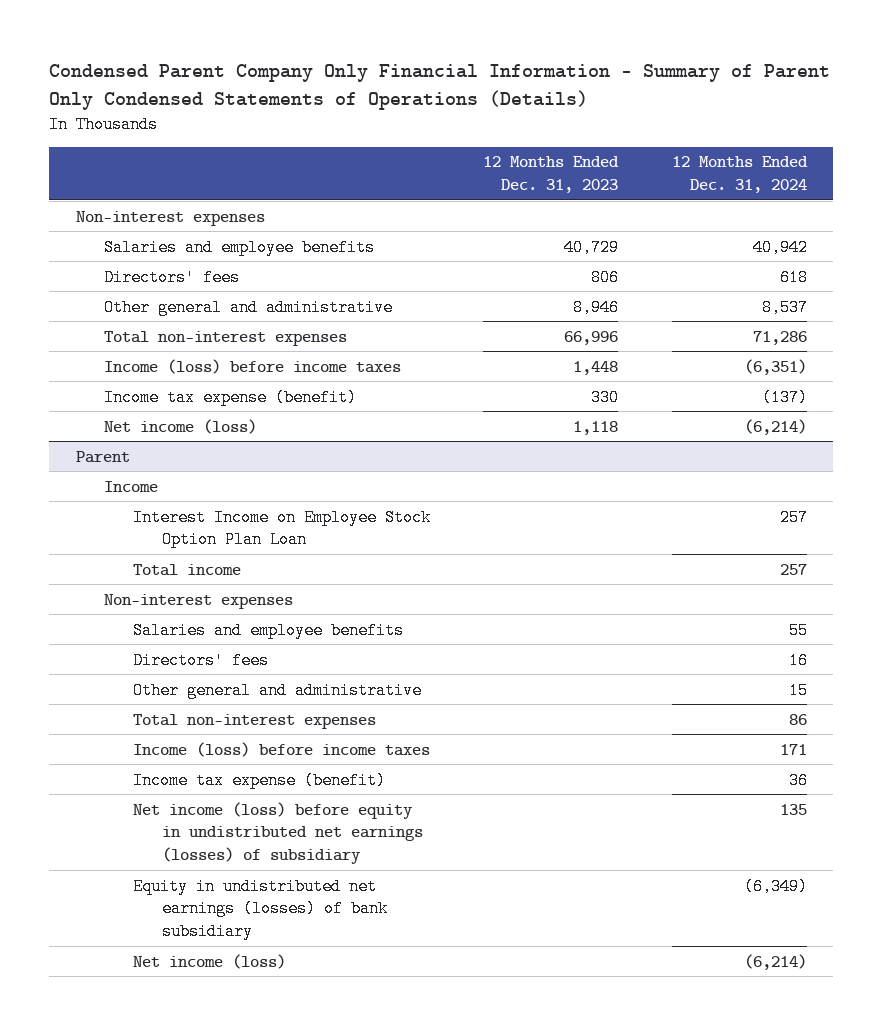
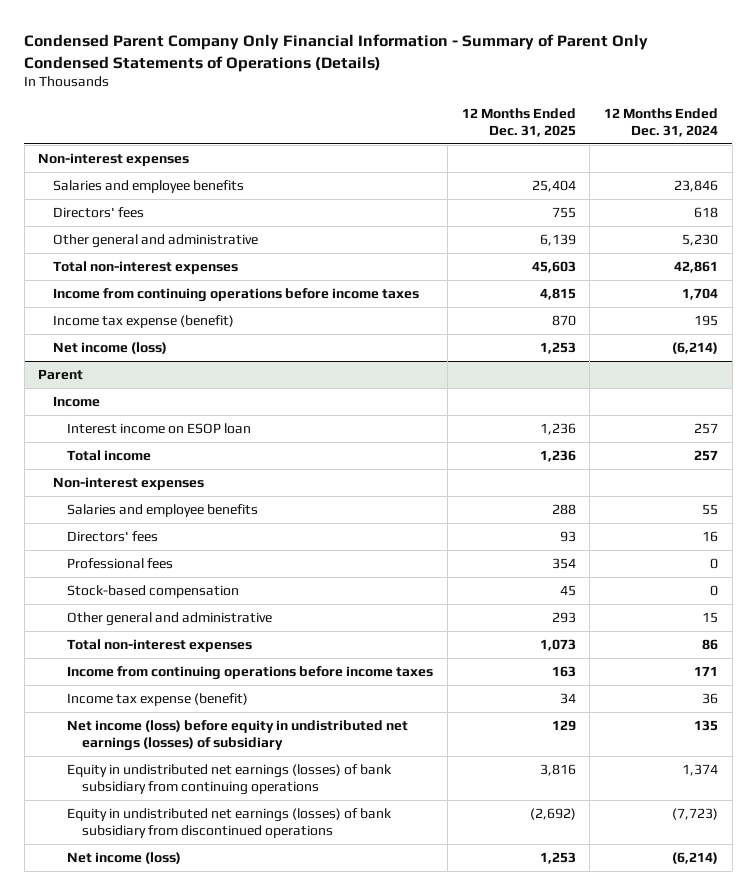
- | 12 Months Ended Dec. 31, 2023 | 12 Months Ended Dec. 31, 2024
+ | 12 Months Ended Dec. 31, 2025 | 12 Months Ended Dec. 31, 2024
- Salaries and employee benefits | 40,729 | 40,942
+ Salaries and employee benefits | 25,404 | 23,846
- Other general and administrative | 8,946 | 8,537
- Total non-interest expenses | 66,996 | 71,286
- Income (loss) before income taxes | 1,448 | (6,351)
- Income tax expense (benefit) | 330 | (137)
+ Other general and administrative | 6,139 | 5,230
+ Total non-interest expenses | 45,603 | 42,861
+ Income from continuing operations before income taxes | 4,815 | 1,704
+ Income tax expense (benefit) | 870 | 195
@ Parent
- Interest Income on Employee Stock Option Plan Loan | | 257
+ Interest income on ESOP loan | 1,236 | 257
+ Professional fees | 354 | 0
+ Stock-based compensation | 45 | 0
- Income (loss) before income taxes | | 171
+ Income from continuing operations before income taxes | 163 | 171
- Equity in undistributed net earnings (losses) of bank subsidiary | | (6,349)
+ Equity in undistributed net earnings (losses) of bank subsidiary from continuing operations | 3,816 | 1,374
+ Equity in undistributed net earnings (losses) of bank subsidiary from discontinued operations | (2,692) | (7,723)

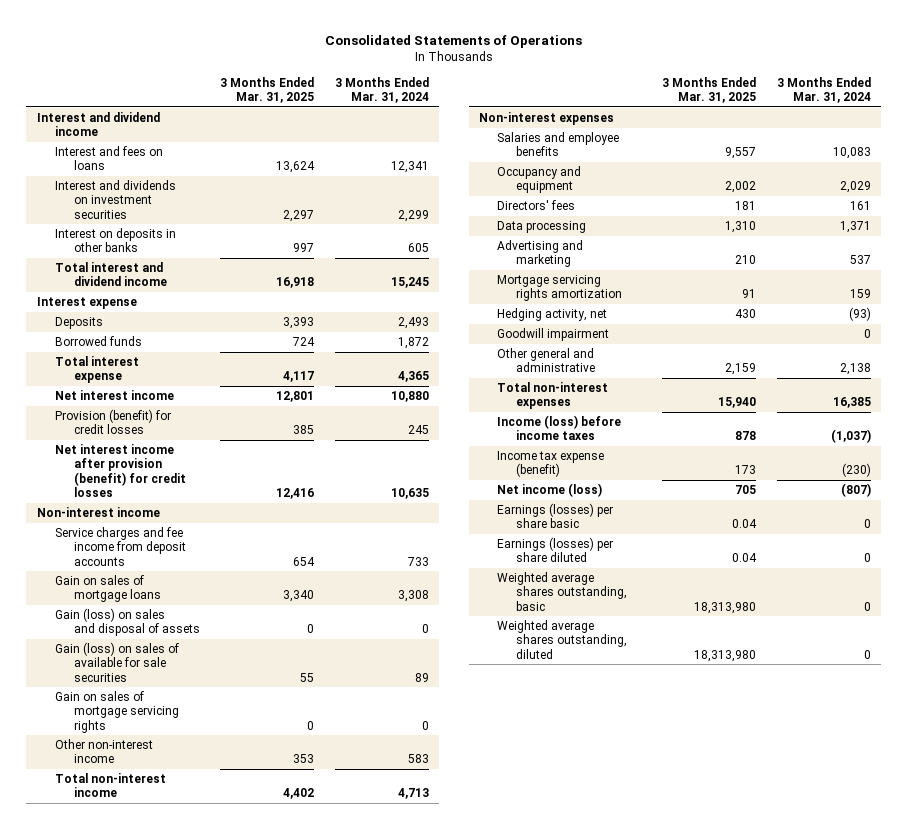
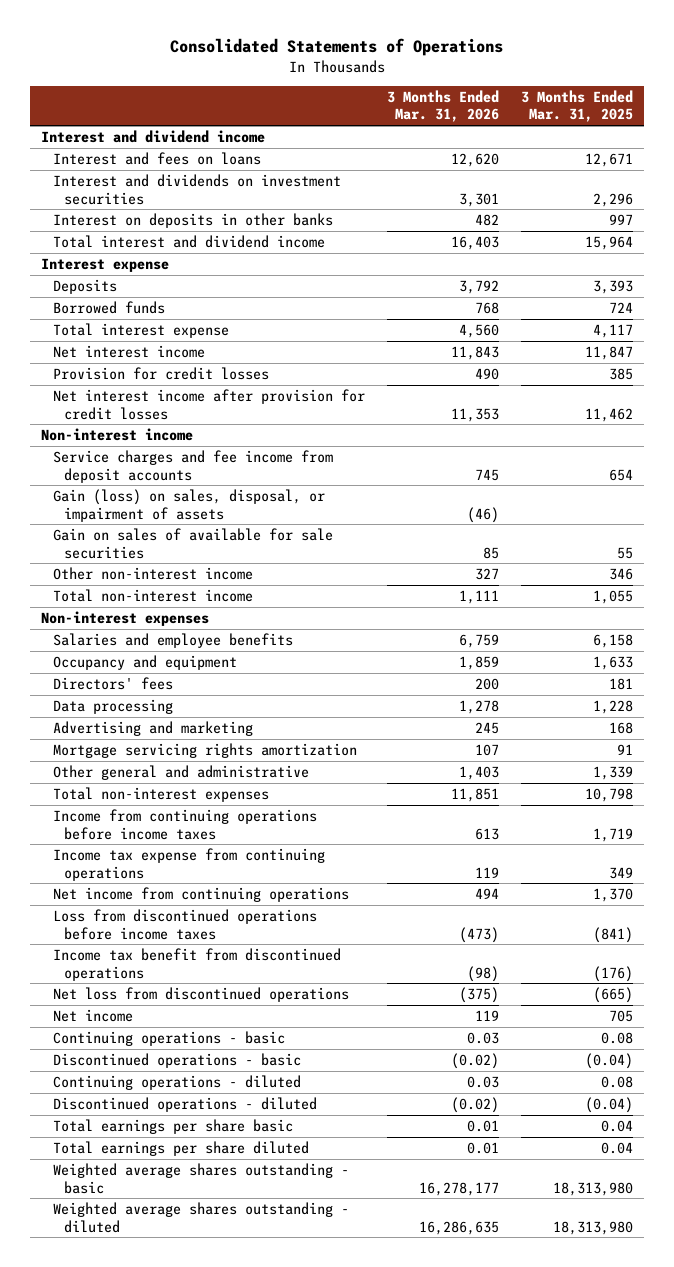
- | 3 Months Ended Mar. 31, 2025 | 3 Months Ended Mar. 31, 2024
+ | 3 Months Ended Mar. 31, 2026 | 3 Months Ended Mar. 31, 2025
- Interest and fees on loans | 13,624 | 12,341
- Interest and dividends on investment securities | 2,297 | 2,299
+ Interest and fees on loans | 12,620 | 12,671
+ Interest and dividends on investment securities | 3,301 | 2,296
- Total interest and dividend income | 16,918 | 15,245
+ Total interest and dividend income | 16,403 | 15,964
- Net interest income | 12,801 | 10,880
- Provision (benefit) for credit losses | 385 | 245
- Net interest income after provision (benefit) for credit losses | 12,416 | 10,635
+ Net interest income | 11,843 | 11,847
+ Provision for credit losses | 490 | 385
+ Net interest income after provision for credit losses | 11,353 | 11,462
- Gain on sales of mortgage loans | 3,340 | 3,308
- Gain (loss) on sales and disposal of assets | 0 | 0
- Gain (loss) on sales of available for sale securities | 55 | 89
- Gain on sales of mortgage servicing rights | 0 | 0
- Other non-interest income | 353 | 583
- Total non-interest income | 4,402 | 4,713
+ Gain (loss) on sales, disposal, or impairment of assets | (46) |
+ Gain on sales of available for sale securities | 85 | 55
+ Other non-interest income | 327 | 346
+ Total non-interest income | 1,111 | 1,055
- Salaries and employee benefits | 9,557 | 10,083
- Occupancy and equipment | 2,002 | 2,029
+ Salaries and employee benefits | 6,759 | 6,158
+ Occupancy and equipment | 1,859 | 1,633
- Data processing | 1,310 | 1,371
- Advertising and marketing | 210 | 537
+ Data processing | 1,278 | 1,228
+ Advertising and marketing | 245 | 168
- Hedging activity, net | 430 | (93)
- Goodwill impairment | | 0
- Other general and administrative | 2,159 | 2,138
- Total non-interest expenses | 15,940 | 16,385
- Income (loss) before income taxes | 878 | (1,037)
- Income tax expense (benefit) | 173 | (230)
- Net income (loss) | 705 | (807)
- Earnings (losses) per share basic | 0.04 | 0
- Earnings (losses) per share diluted | 0.04 | 0
- Weighted average shares outstanding, basic | 18,313,980 | 0
- Weighted average shares outstanding, diluted | 18,313,980 | 0
+ Other general and administrative | 1,403 | 1,339
+ Total non-interest expenses | 11,851 | 10,798
+ Income from continuing operations before income taxes | 613 | 1,719
+ Income tax expense from continuing operations | 119 | 349
+ Net income from continuing operations | 494 | 1,370
+ Loss from discontinued operations before income taxes | (473) | (841)
+ Income tax benefit from discontinued operations | (98) | (176)
+ Net loss from discontinued operations | (375) | (665)
+ Net income | 119 | 705
+ Continuing operations - basic | 0.03 | 0.08
+ Discontinued operations - basic | (0.02) | (0.04)
+ Continuing operations - diluted | 0.03 | 0.08
+ Discontinued operations - diluted | (0.02) | (0.04)
+ Total earnings per share basic | 0.01 | 0.04
+ Total earnings per share diluted | 0.01 | 0.04
+ Weighted average shares outstanding - basic | 16,278,177 | 18,313,980
+ Weighted average shares outstanding - diluted | 16,286,635 | 18,313,980

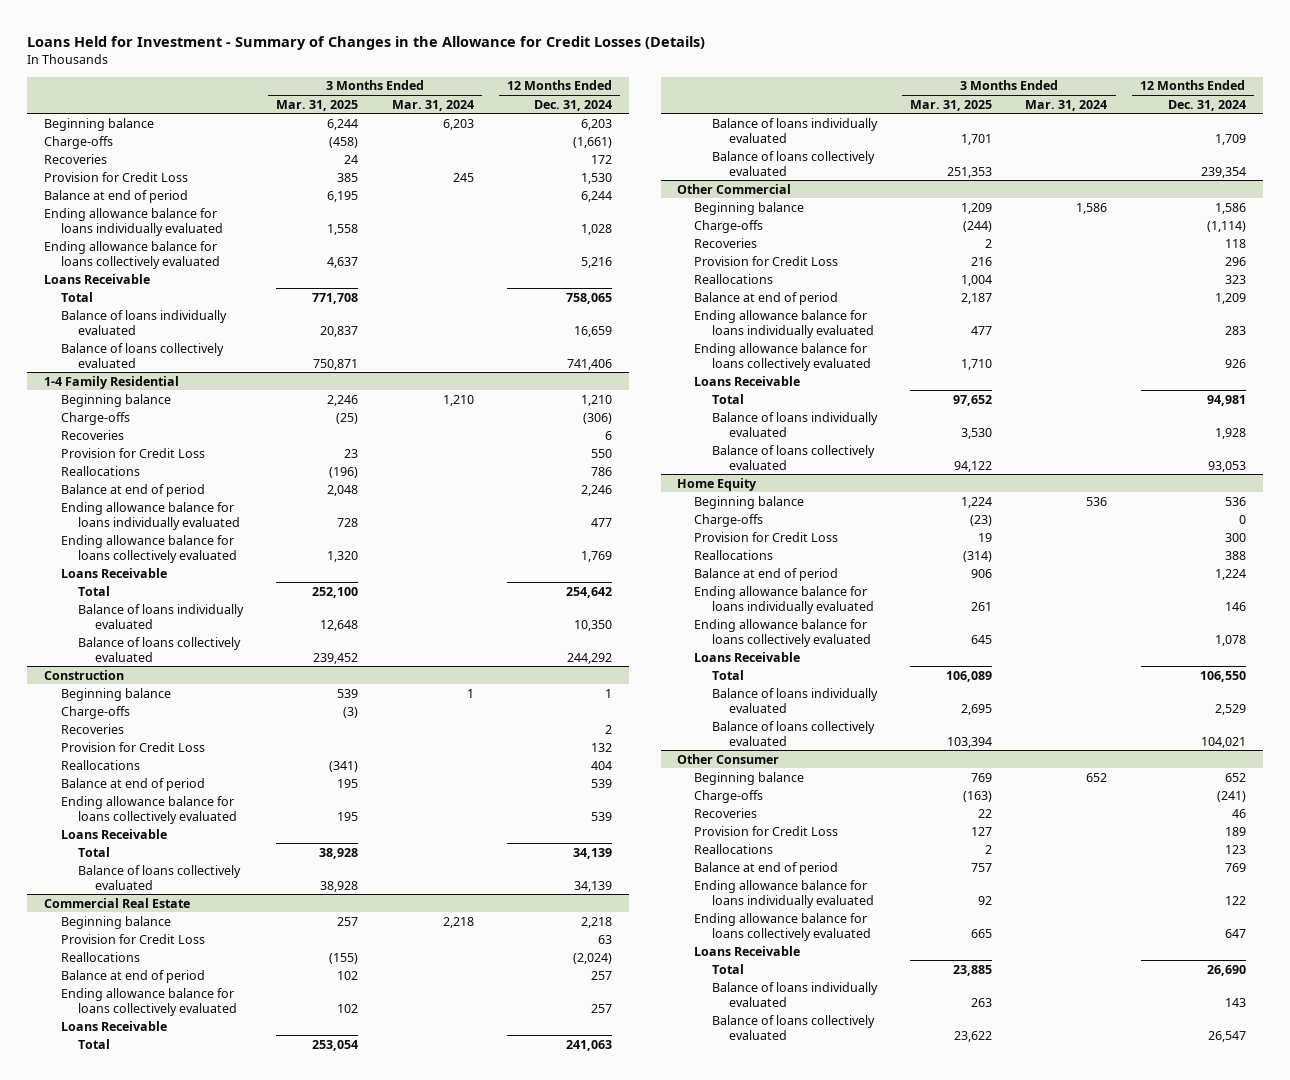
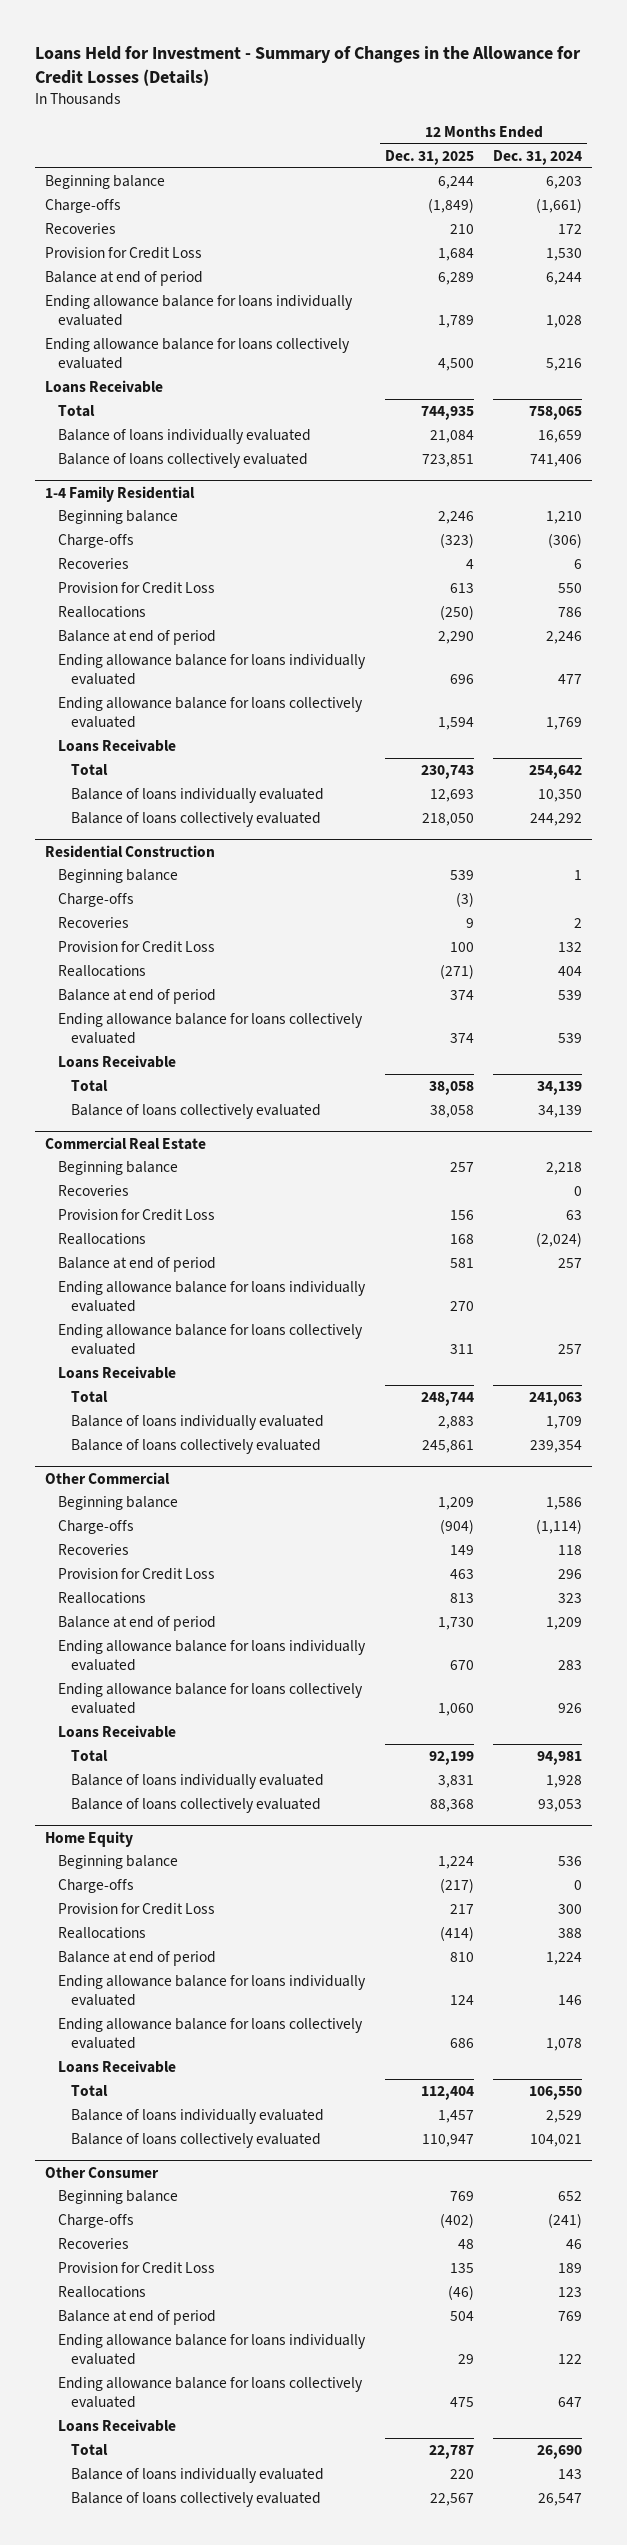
- | 3 Months Ended Mar. 31, 2025 | 3 Months Ended Mar. 31, 2024 | 12 Months Ended Dec. 31, 2024
+ | 12 Months Ended Dec. 31, 2025 | 12 Months Ended Dec. 31, 2024
- Construction
+ Residential Construction
@ Commercial Real Estate
+ Recoveries | | 0
+ Ending allowance balance for loans individually evaluated | 270 |

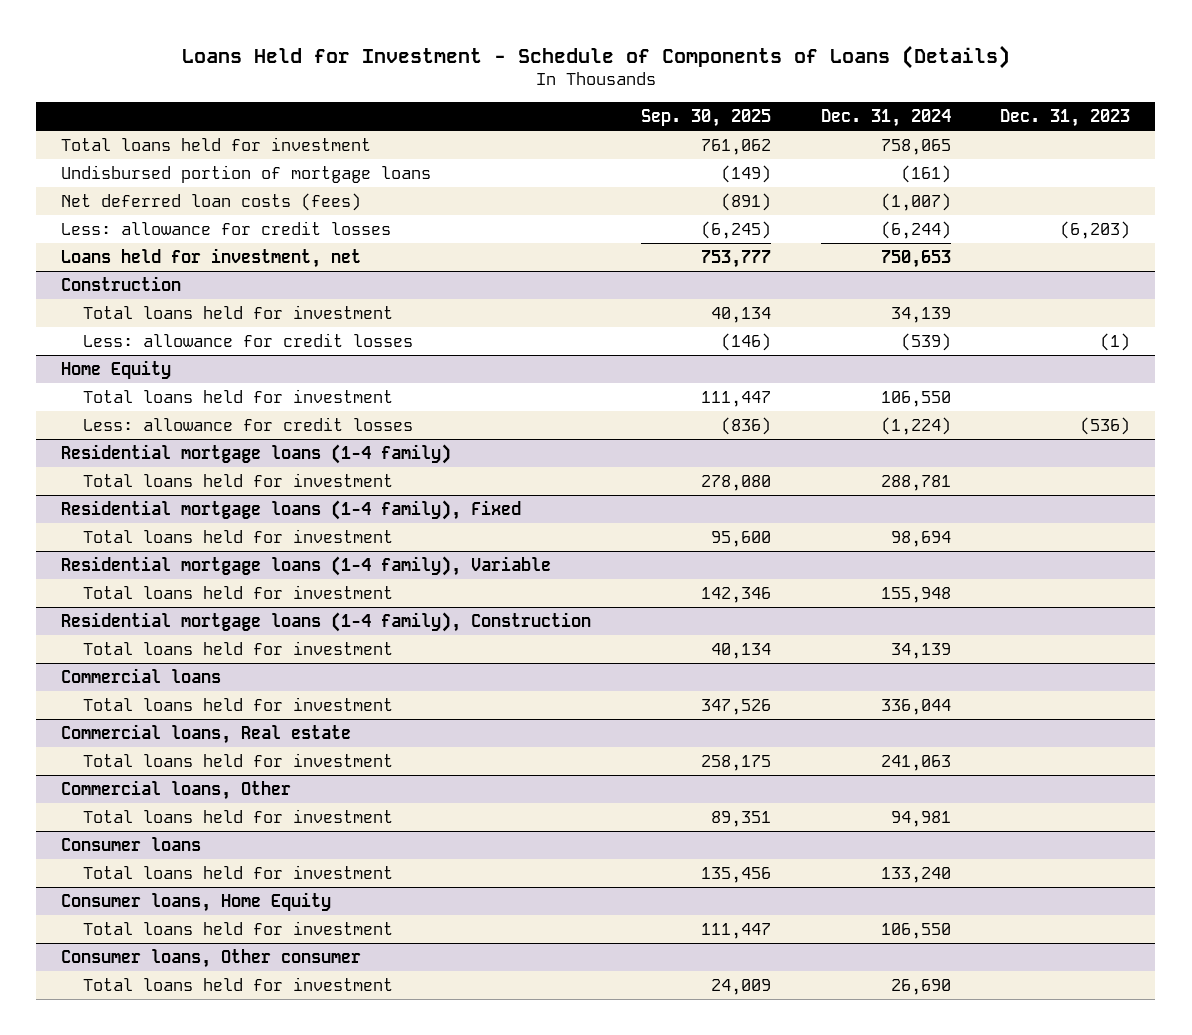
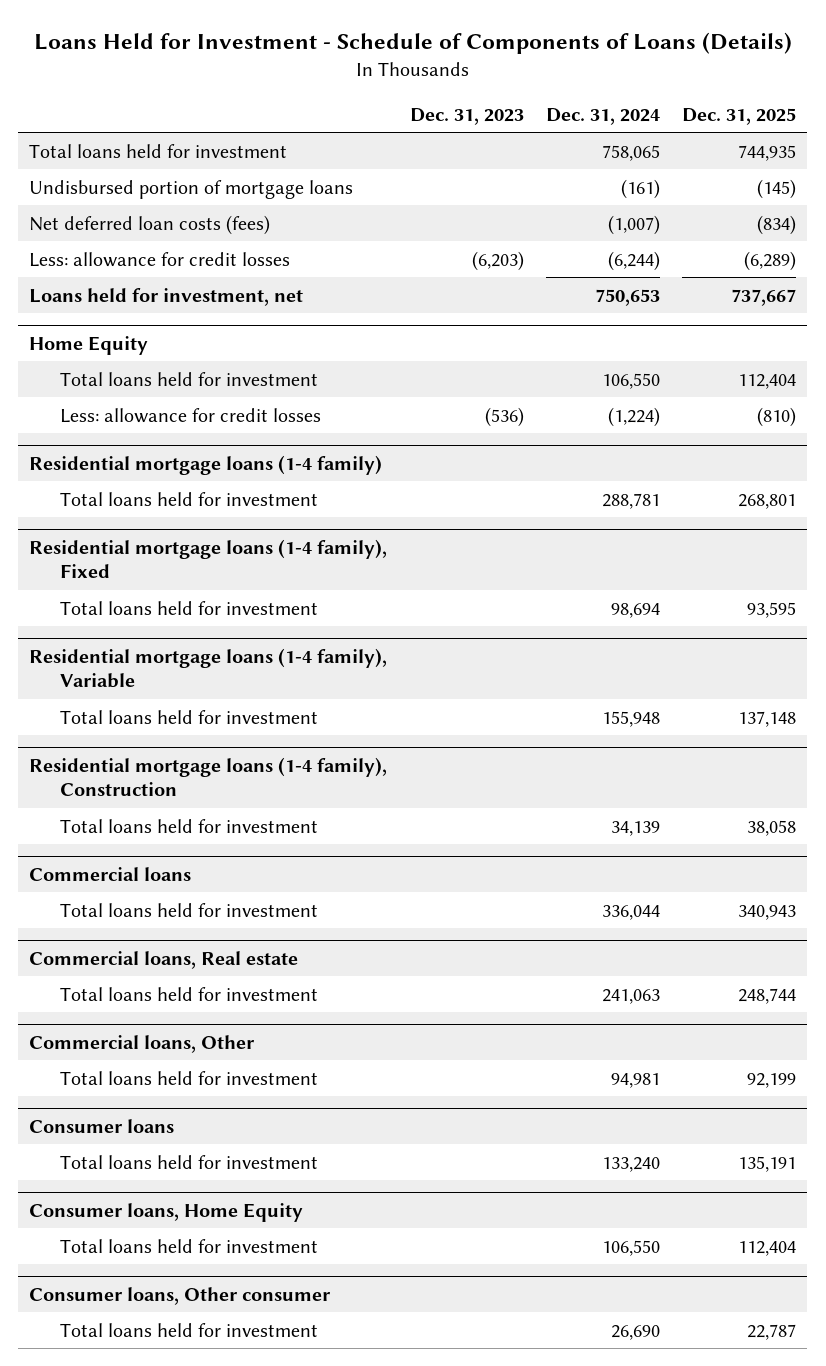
- | Sep. 30, 2025 | Dec. 31, 2024 | Dec. 31, 2023
+ | Dec. 31, 2023 | Dec. 31, 2024 | Dec. 31, 2025
- Construction
- Total loans held for investment | 40,134 | 34,139 |
- Less: allowance for credit losses | (146) | (539) | (1)

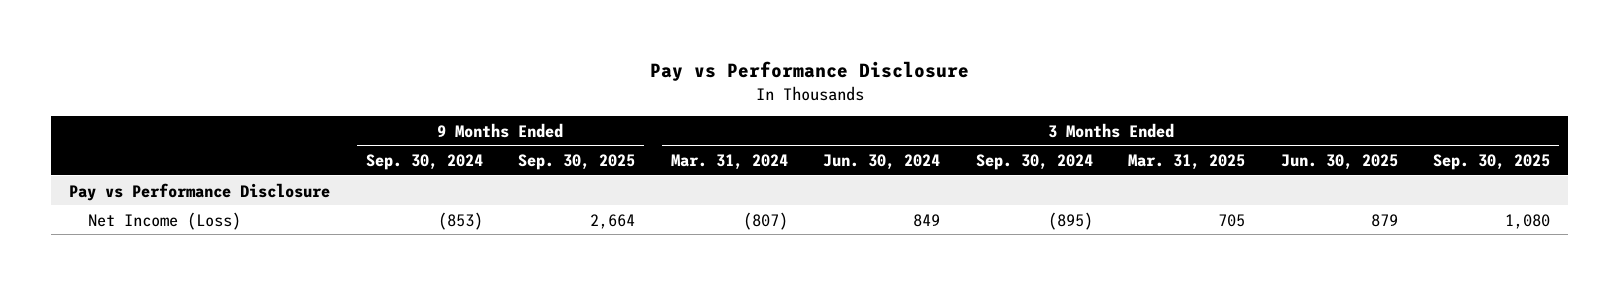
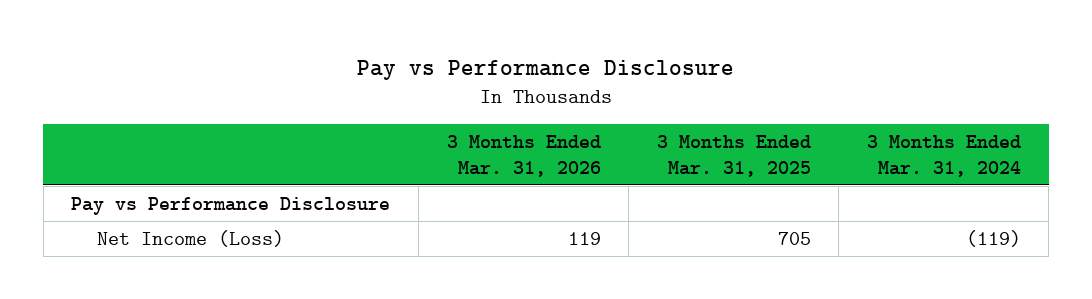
- | 9 Months Ended Sep. 30, 2024 | 9 Months Ended Sep. 30, 2025 | 3 Months Ended Mar. 31, 2024 | 3 Months Ended Jun. 30, 2024 | 3 Months Ended Sep. 30, 2024 | 3 Months Ended Mar. 31, 2025 | 3 Months Ended Jun. 30, 2025 | 3 Months Ended Sep. 30, 2025
+ | 3 Months Ended Mar. 31, 2026 | 3 Months Ended Mar. 31, 2025 | 3 Months Ended Mar. 31, 2024
- Net Income (Loss) | (853) | 2,664 | (807) | 849 | (895) | 705 | 879 | 1,080
+ Net Income (Loss) | 119 | 705 | (119)

